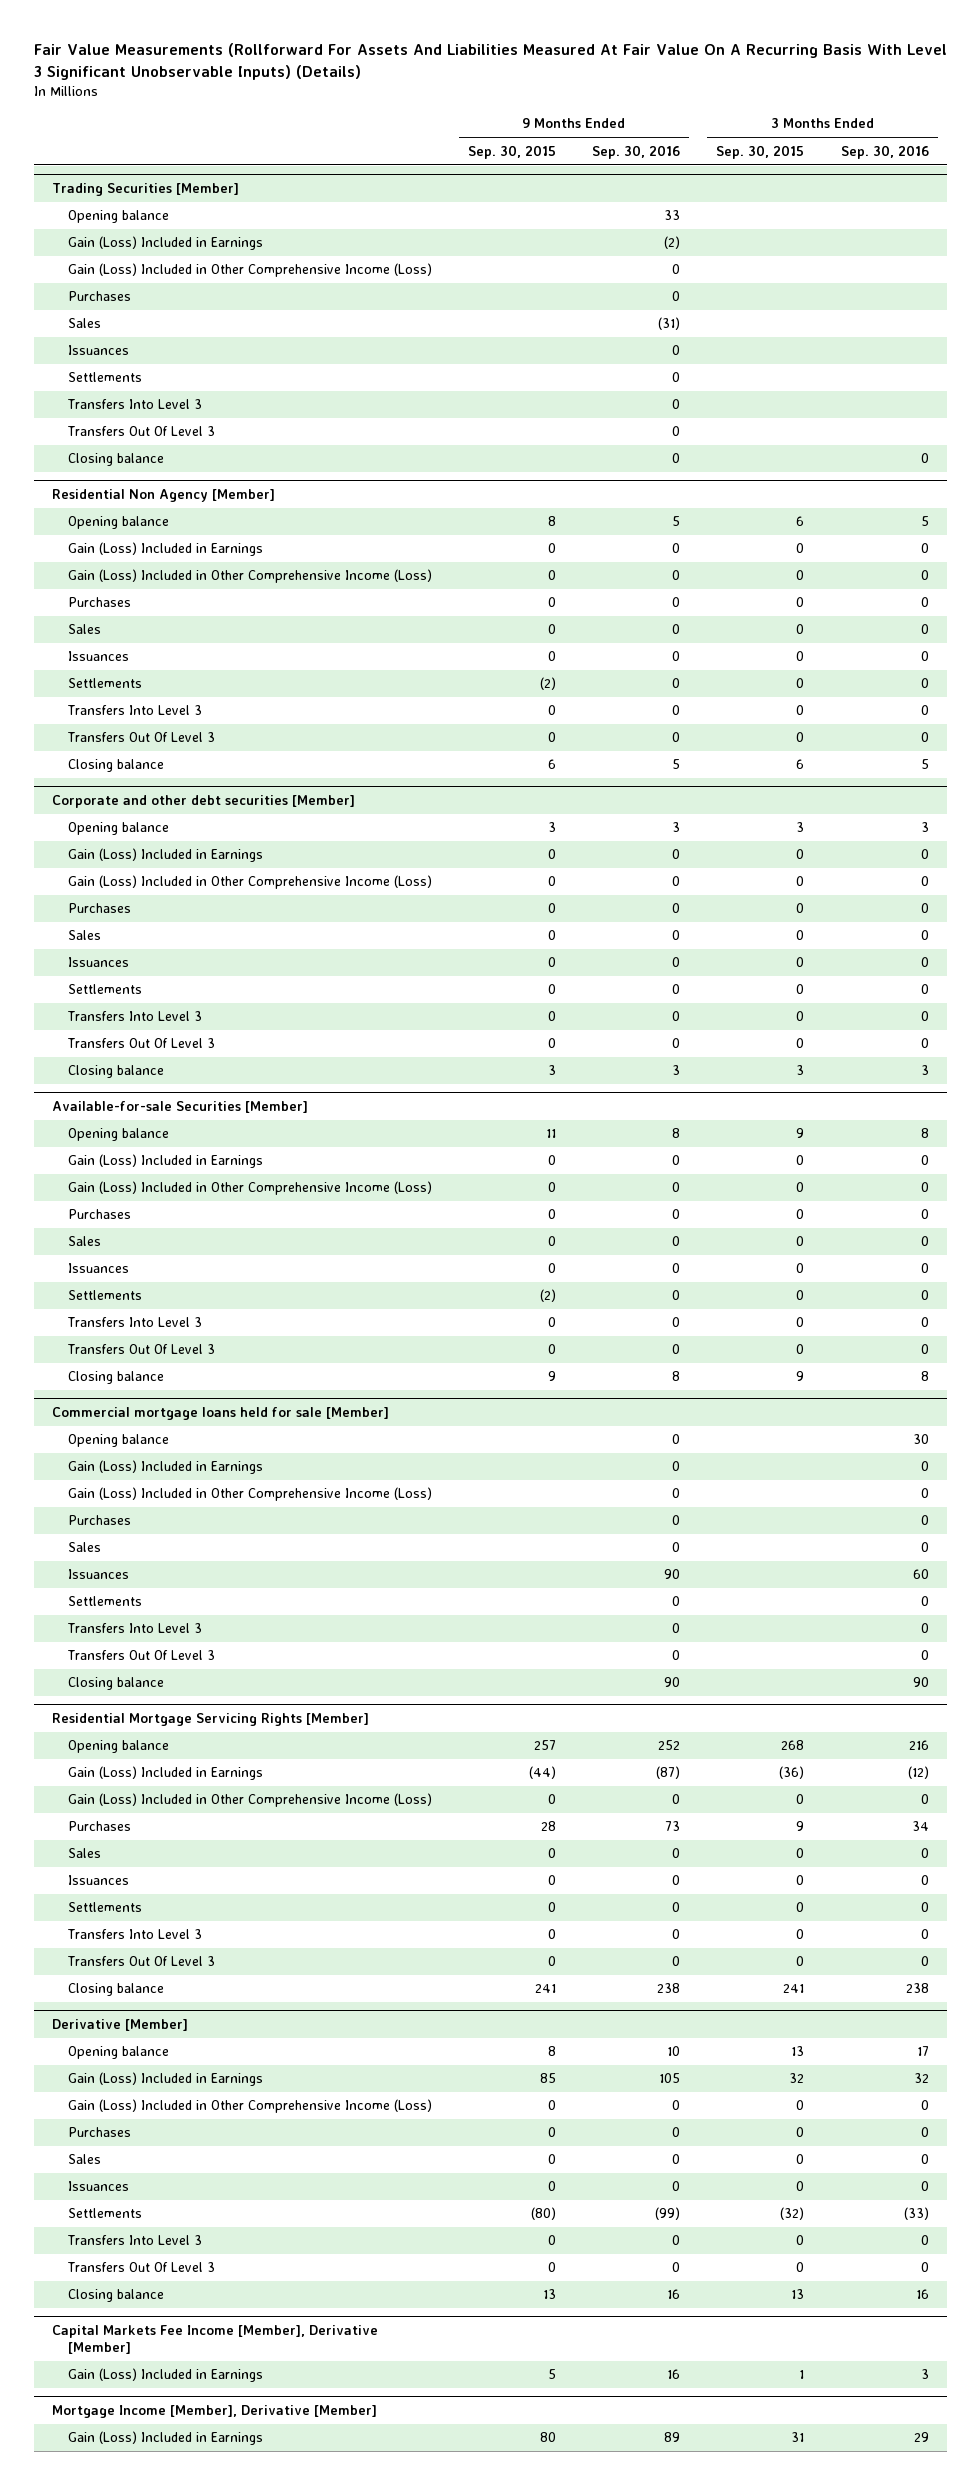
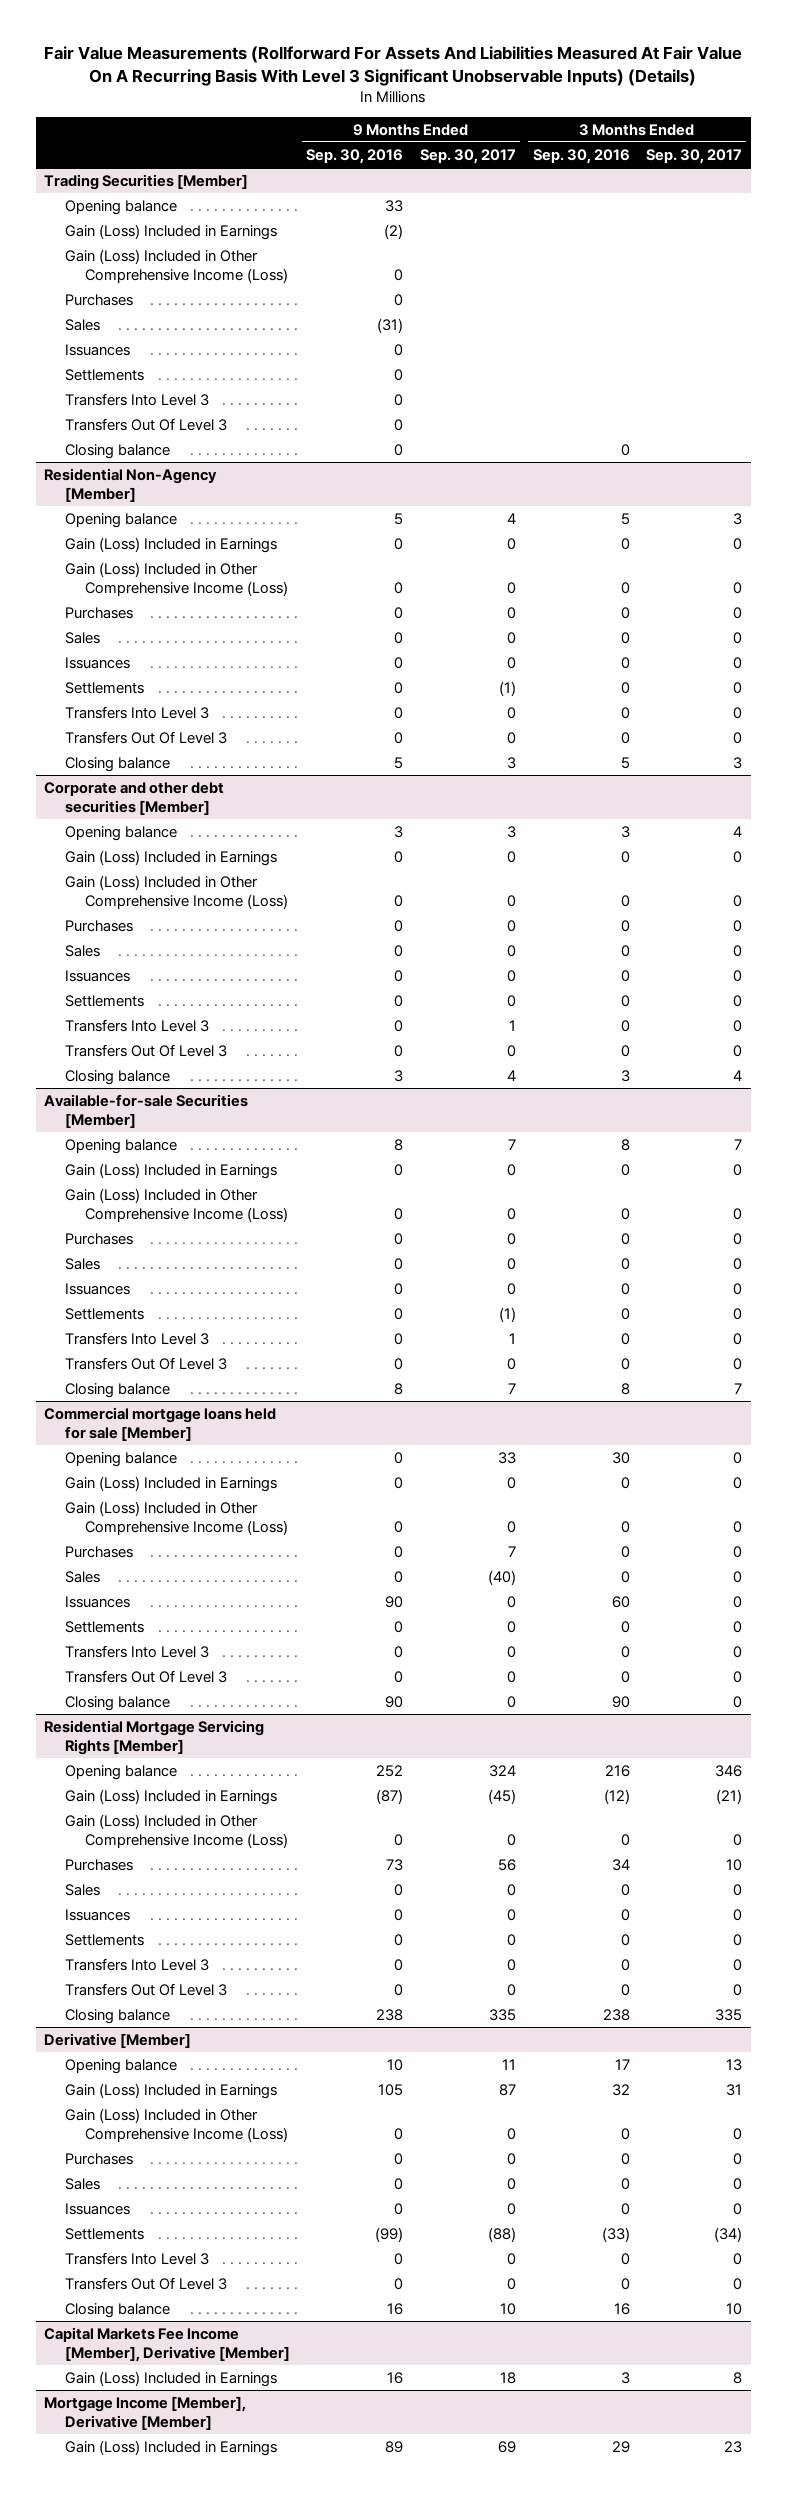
- | 9 Months Ended Sep. 30, 2015 | 9 Months Ended Sep. 30, 2016 | 3 Months Ended Sep. 30, 2015 | 3 Months Ended Sep. 30, 2016
+ | 9 Months Ended Sep. 30, 2016 | 9 Months Ended Sep. 30, 2017 | 3 Months Ended Sep. 30, 2016 | 3 Months Ended Sep. 30, 2017
- Residential Non Agency [Member]
+ Residential Non-Agency [Member]

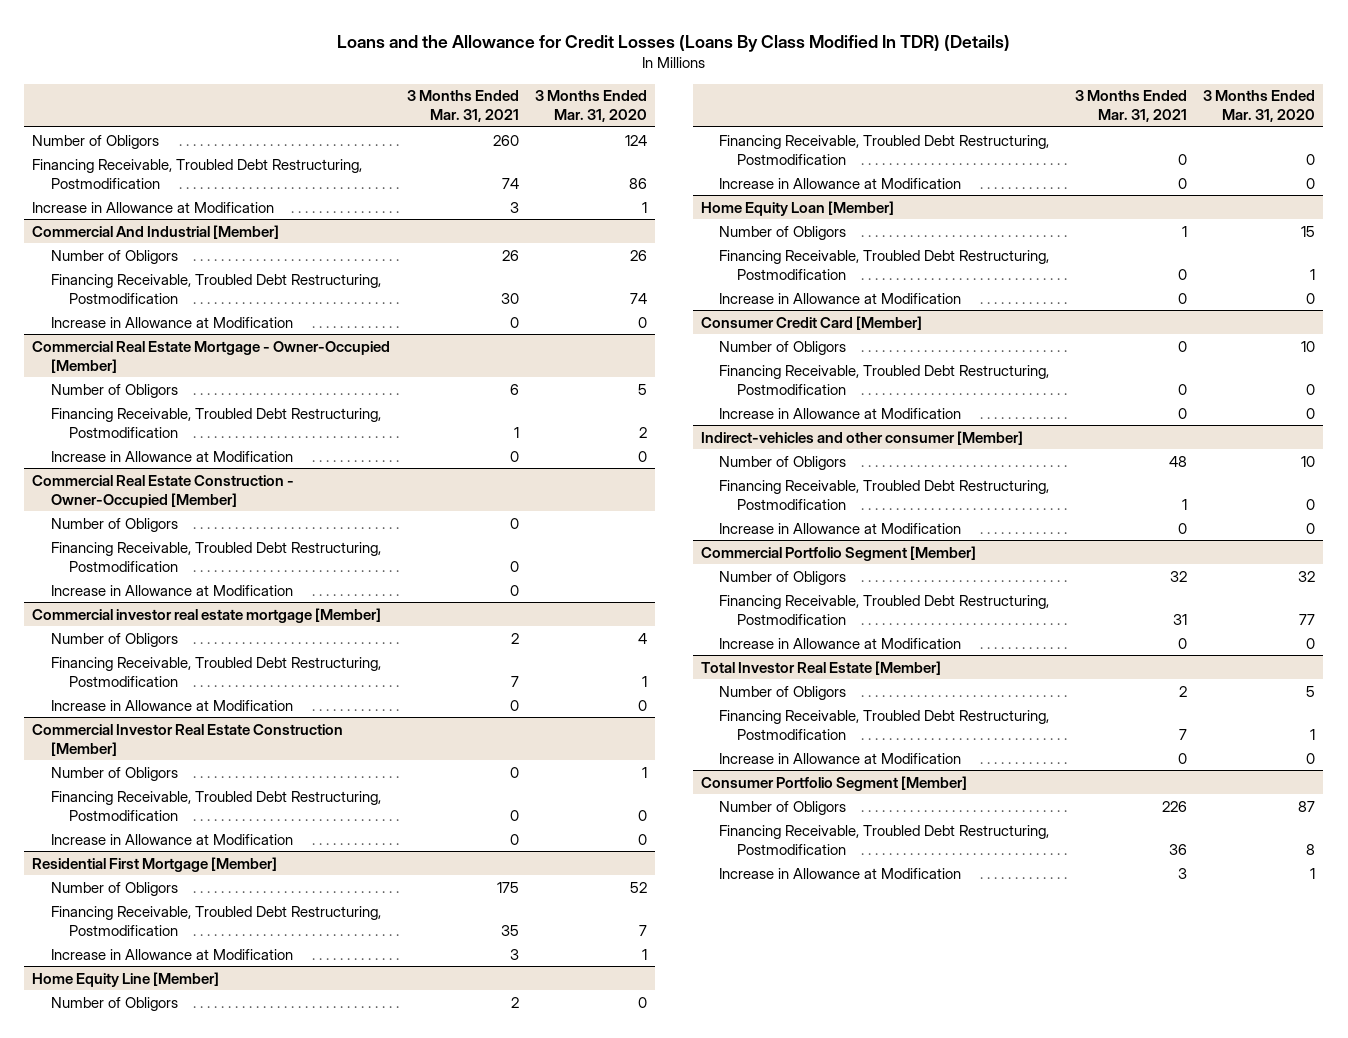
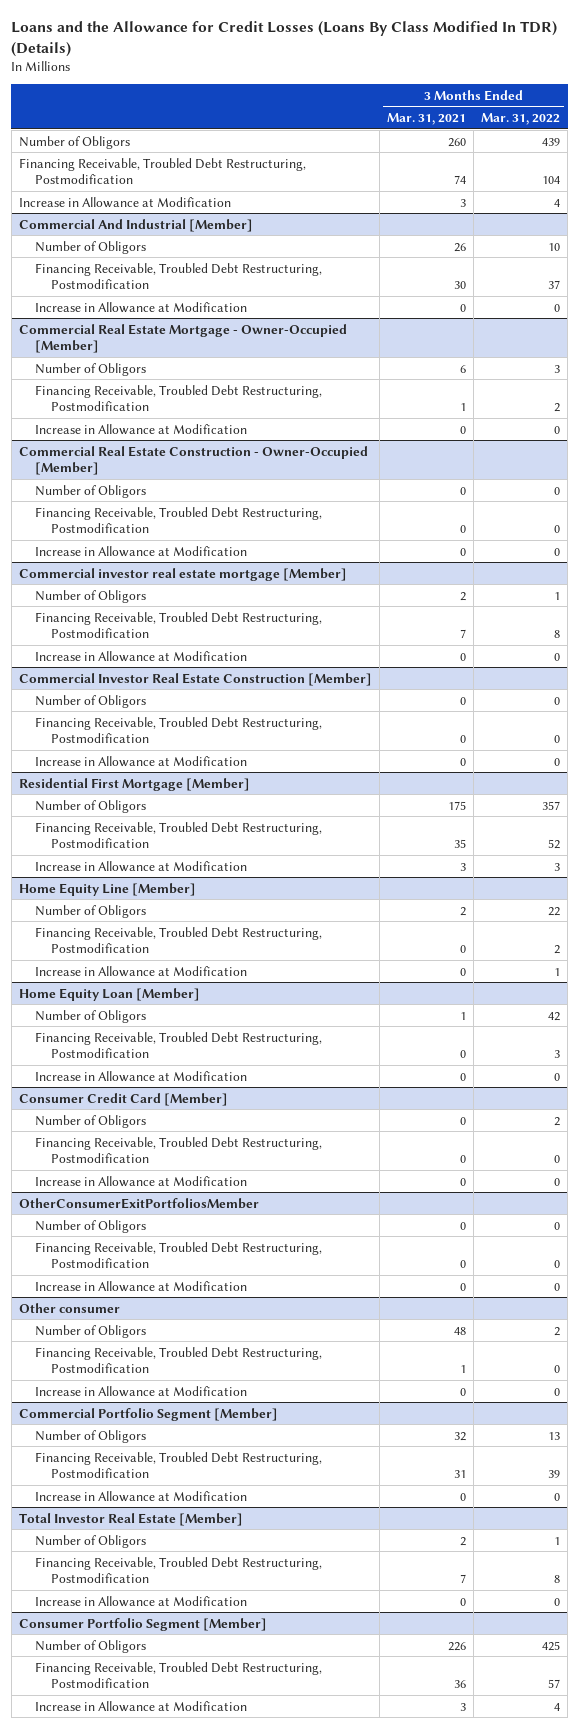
- | 3 Months Ended Mar. 31, 2021 | 3 Months Ended Mar. 31, 2020
+ | 3 Months Ended Mar. 31, 2021 | 3 Months Ended Mar. 31, 2022
- Indirect-vehicles and other consumer [Member]
+ OtherConsumerExitPortfoliosMember
+ Number of Obligors | 0 | 0
+ Financing Receivable, Troubled Debt Restructuring, Postmodification | 0 | 0
+ Increase in Allowance at Modification | 0 | 0
+ Other consumer

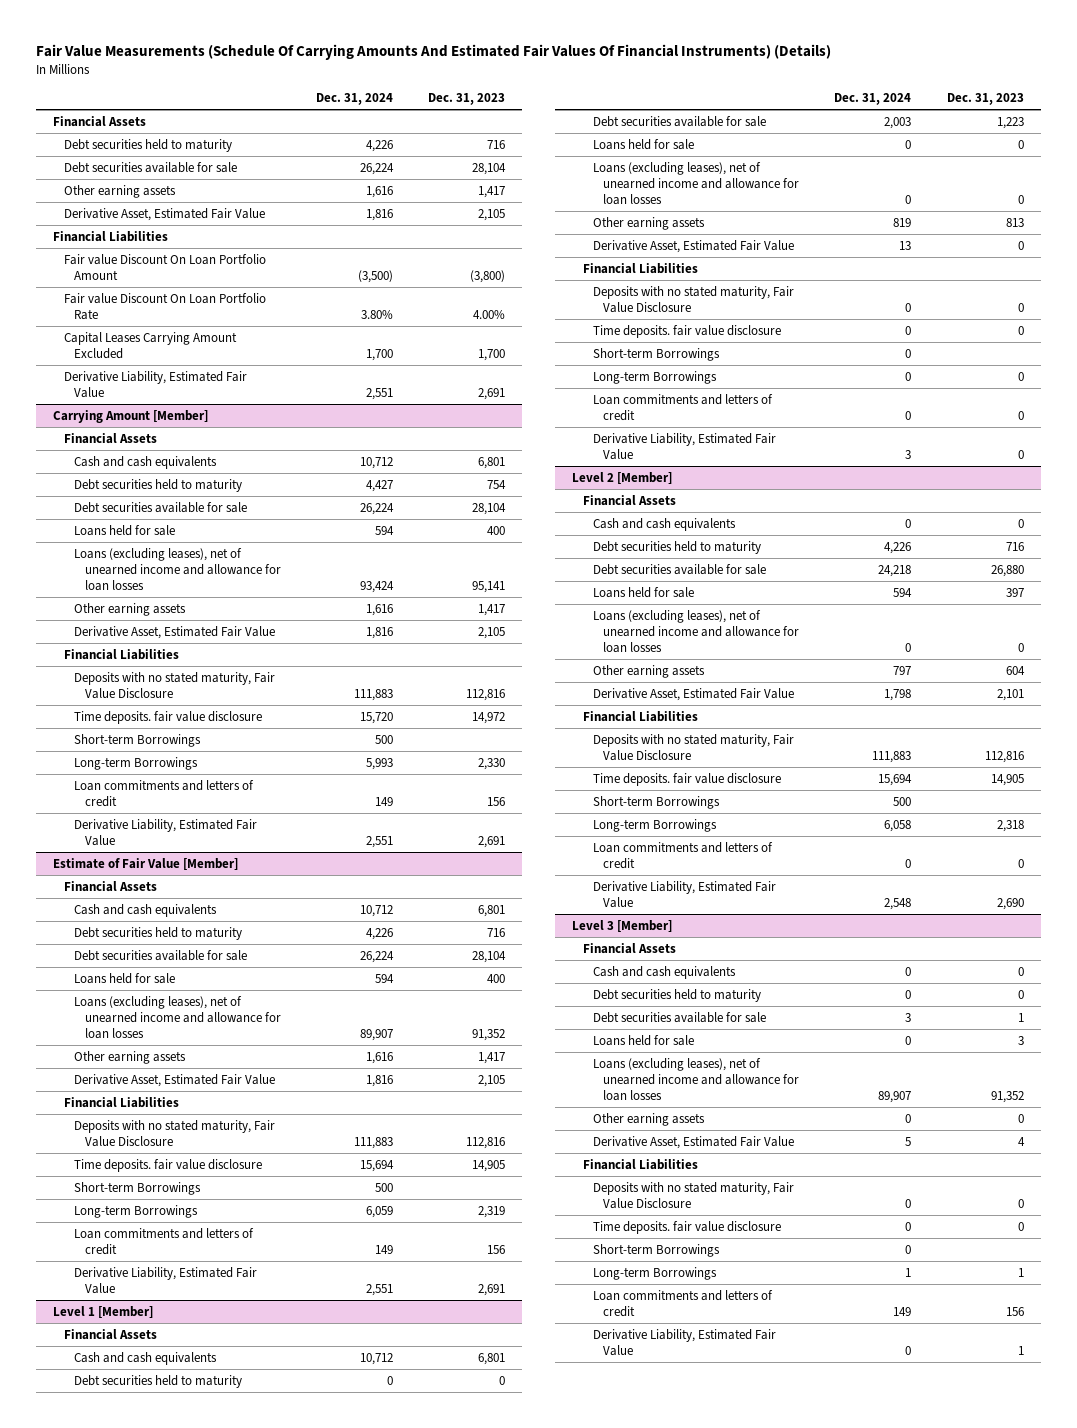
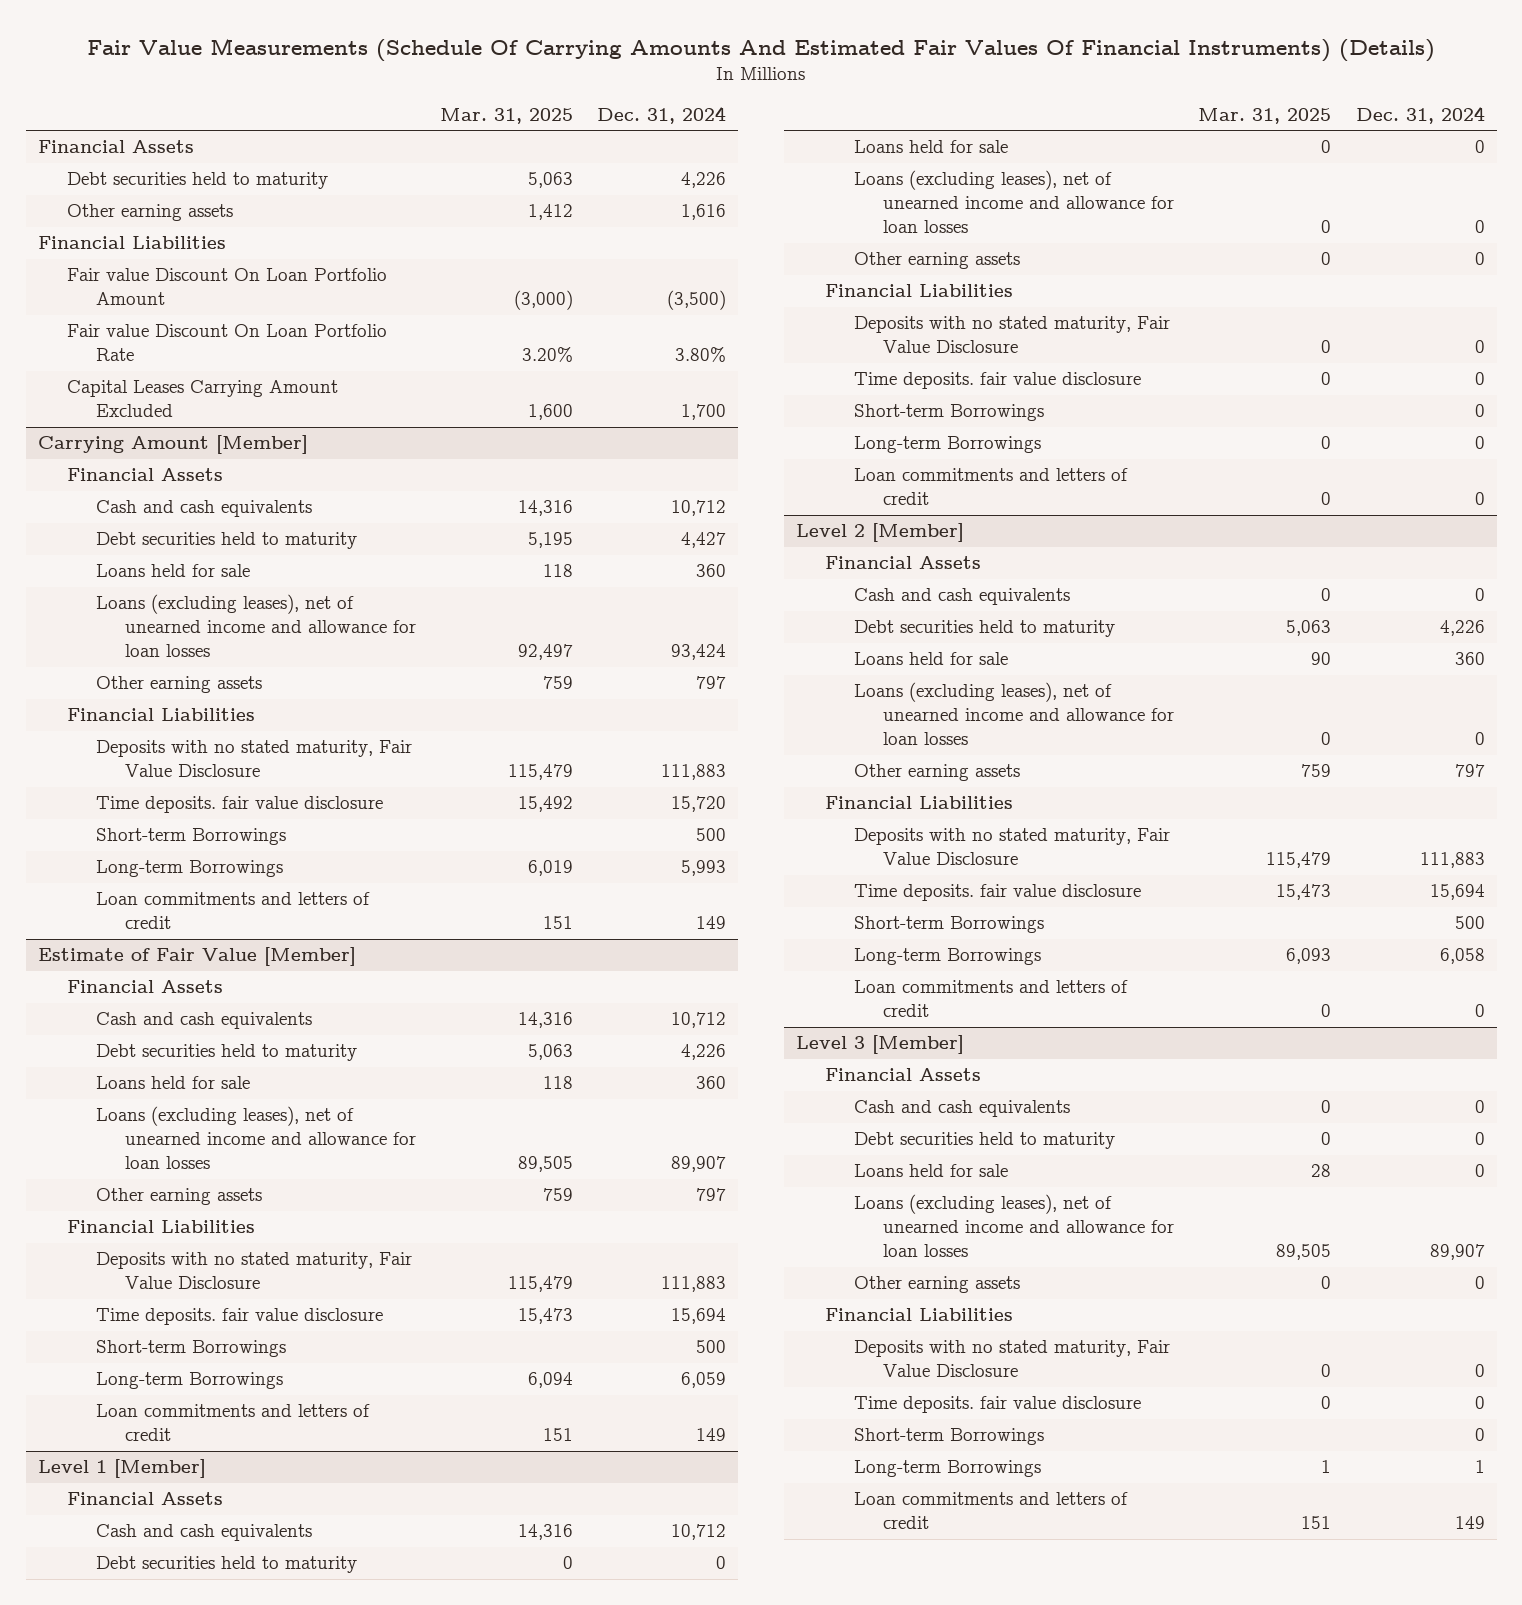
- | Dec. 31, 2024 | Dec. 31, 2023
+ | Mar. 31, 2025 | Dec. 31, 2024
- Debt securities available for sale | 26,224 | 28,104
- Derivative Asset, Estimated Fair Value | 1,816 | 2,105
- Derivative Liability, Estimated Fair Value | 2,551 | 2,691
@ Carrying Amount [Member]
- Debt securities available for sale | 26,224 | 28,104
- Loans held for sale | 594 | 400
+ Loans held for sale | 118 | 360
- Other earning assets | 1,616 | 1,417
- Derivative Asset, Estimated Fair Value | 1,816 | 2,105
+ Other earning assets | 759 | 797
- Derivative Liability, Estimated Fair Value | 2,551 | 2,691
@ Estimate of Fair Value [Member]
- Debt securities available for sale | 26,224 | 28,104
- Loans held for sale | 594 | 400
+ Loans held for sale | 118 | 360
- Other earning assets | 1,616 | 1,417
- Derivative Asset, Estimated Fair Value | 1,816 | 2,105
+ Other earning assets | 759 | 797
- Derivative Liability, Estimated Fair Value | 2,551 | 2,691
@ Level 1 [Member]
- Debt securities available for sale | 2,003 | 1,223
- Other earning assets | 819 | 813
- Derivative Asset, Estimated Fair Value | 13 | 0
+ Other earning assets | 0 | 0
- Derivative Liability, Estimated Fair Value | 3 | 0
@ Level 2 [Member]
- Debt securities available for sale | 24,218 | 26,880
- Loans held for sale | 594 | 397
+ Loans held for sale | 90 | 360
- Derivative Asset, Estimated Fair Value | 1,798 | 2,101
- Derivative Liability, Estimated Fair Value | 2,548 | 2,690
@ Level 3 [Member]
- Debt securities available for sale | 3 | 1
- Derivative Asset, Estimated Fair Value | 5 | 4
- Derivative Liability, Estimated Fair Value | 0 | 1

